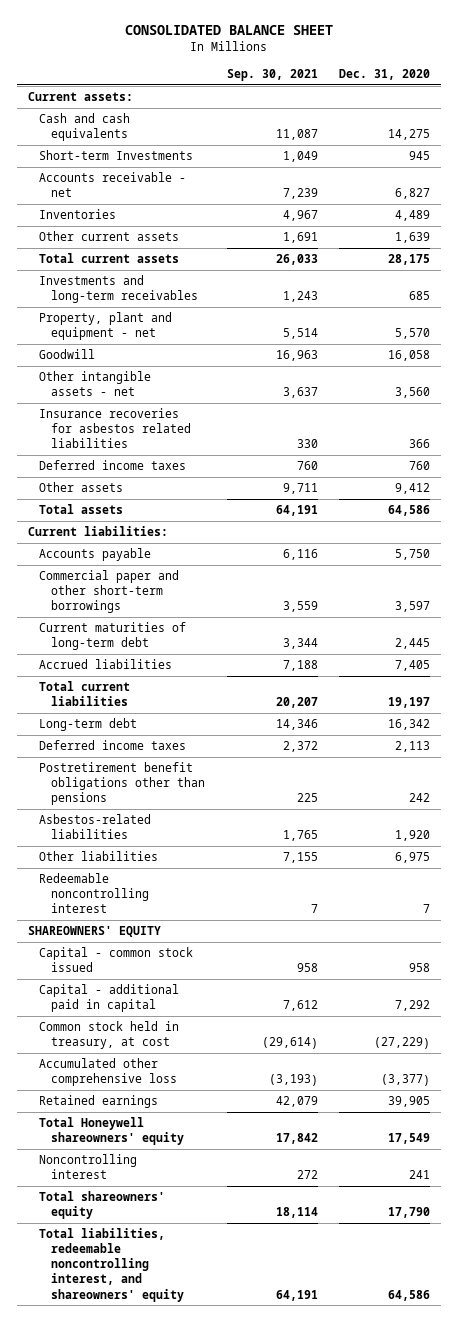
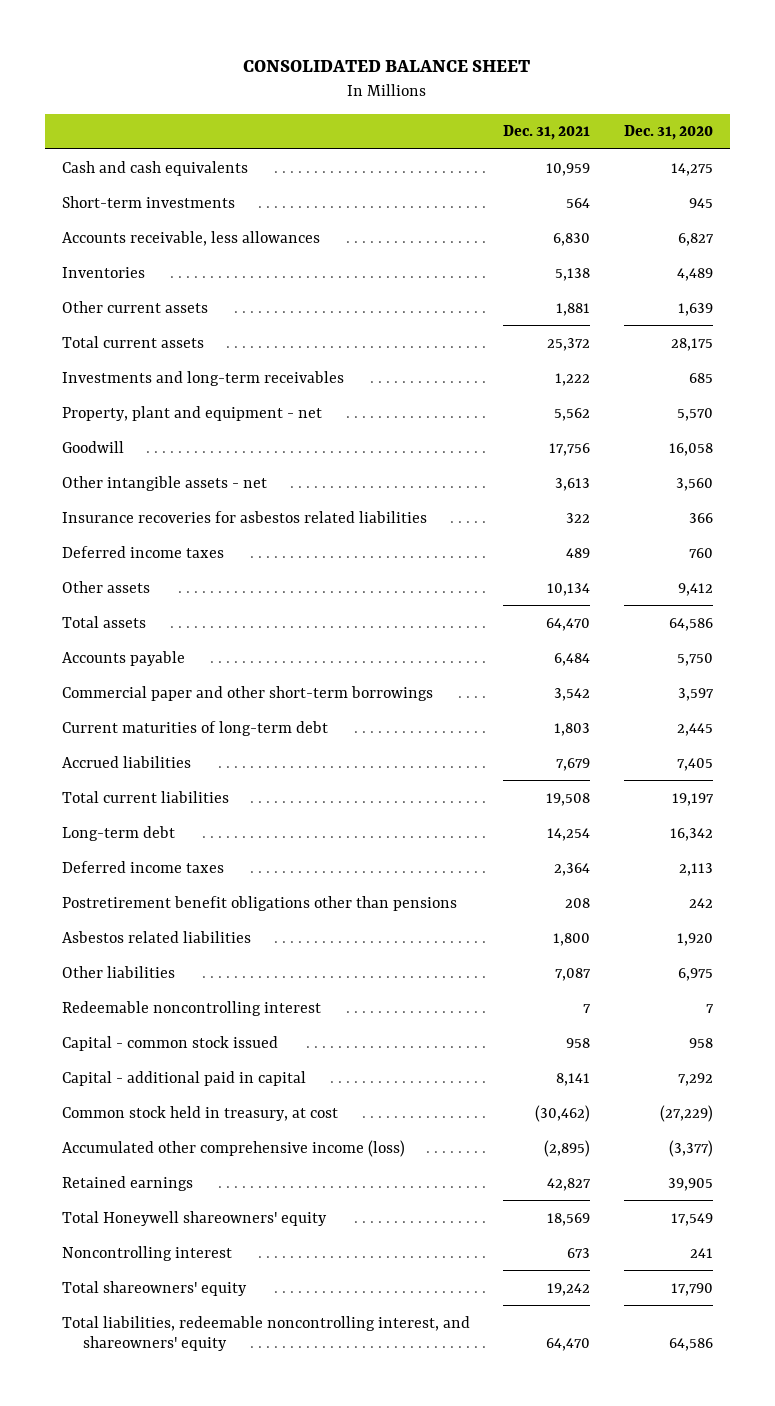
- | Sep. 30, 2021 | Dec. 31, 2020
+ | Dec. 31, 2021 | Dec. 31, 2020
- Current assets:
- Short-term Investments | 1,049 | 945
- Accounts receivable - net | 7,239 | 6,827
+ Short-term investments | 564 | 945
+ Accounts receivable, less allowances | 6,830 | 6,827
- Current liabilities:
- Asbestos-related liabilities | 1,765 | 1,920
+ Asbestos related liabilities | 1,800 | 1,920
- SHAREOWNERS' EQUITY
- Accumulated other comprehensive loss | (3,193) | (3,377)
+ Accumulated other comprehensive income (loss) | (2,895) | (3,377)

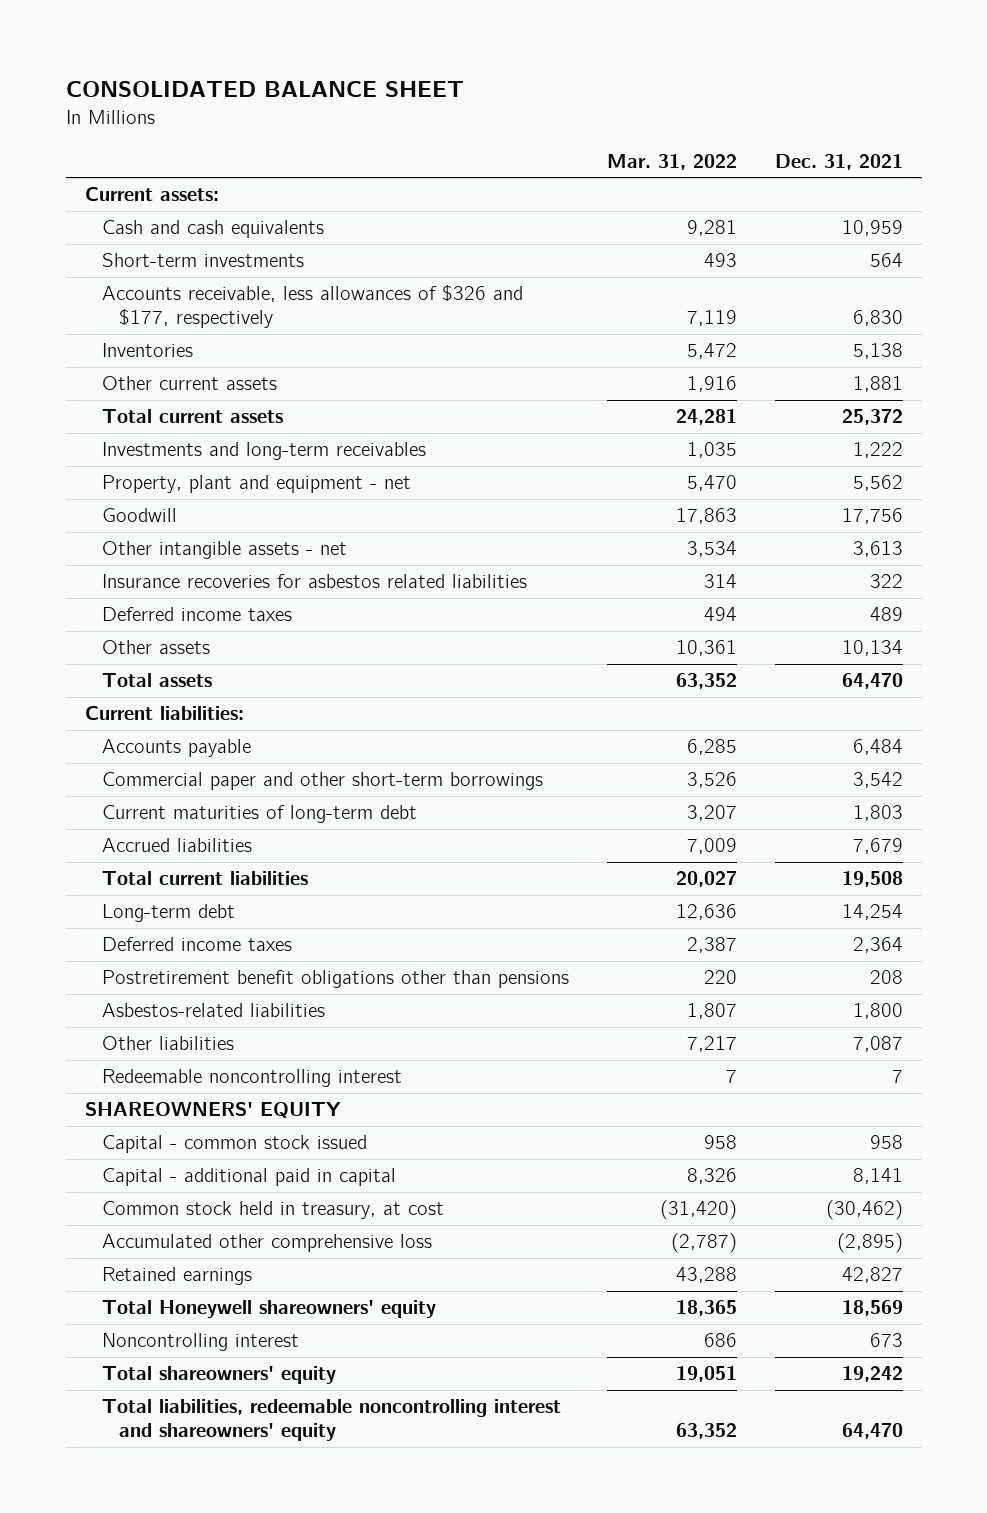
- | Dec. 31, 2021 | Dec. 31, 2020
+ | Mar. 31, 2022 | Dec. 31, 2021
+ Current assets:
- Accounts receivable, less allowances | 6,830 | 6,827
+ Accounts receivable, less allowances of $326 and $177, respectively | 7,119 | 6,830
+ Current liabilities:
- Asbestos related liabilities | 1,800 | 1,920
+ Asbestos-related liabilities | 1,807 | 1,800
+ SHAREOWNERS' EQUITY
- Accumulated other comprehensive income (loss) | (2,895) | (3,377)
+ Accumulated other comprehensive loss | (2,787) | (2,895)
- Total liabilities, redeemable noncontrolling interest, and shareowners' equity | 64,470 | 64,586
+ Total liabilities, redeemable noncontrolling interest and shareowners' equity | 63,352 | 64,470

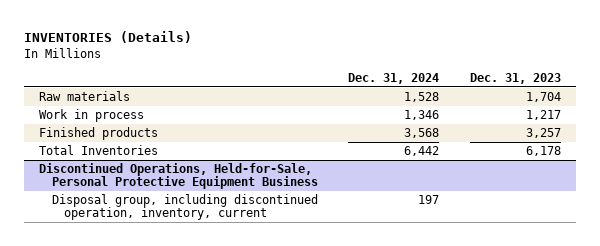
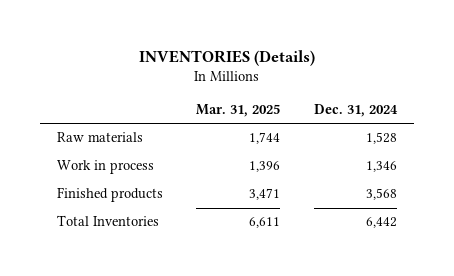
- | Dec. 31, 2024 | Dec. 31, 2023
+ | Mar. 31, 2025 | Dec. 31, 2024
- Discontinued Operations, Held-for-Sale, Personal Protective Equipment Business
- Disposal group, including discontinued operation, inventory, current | 197 |

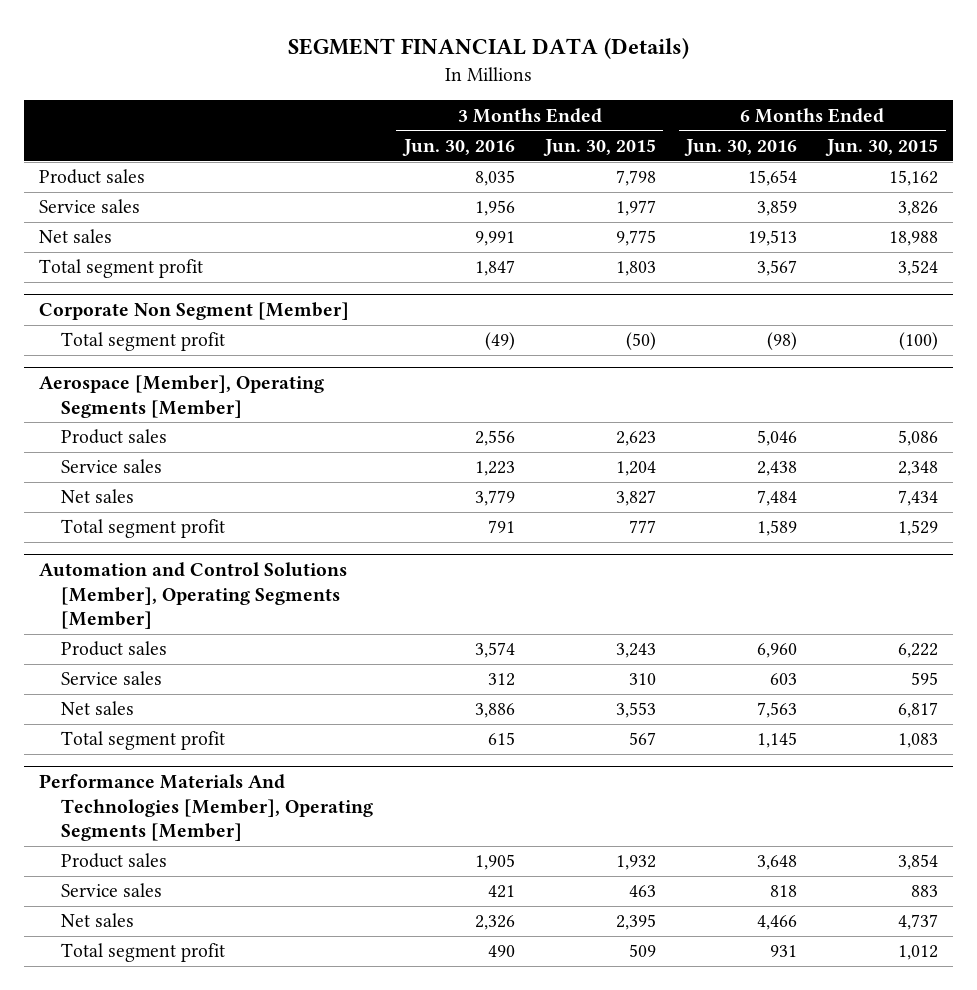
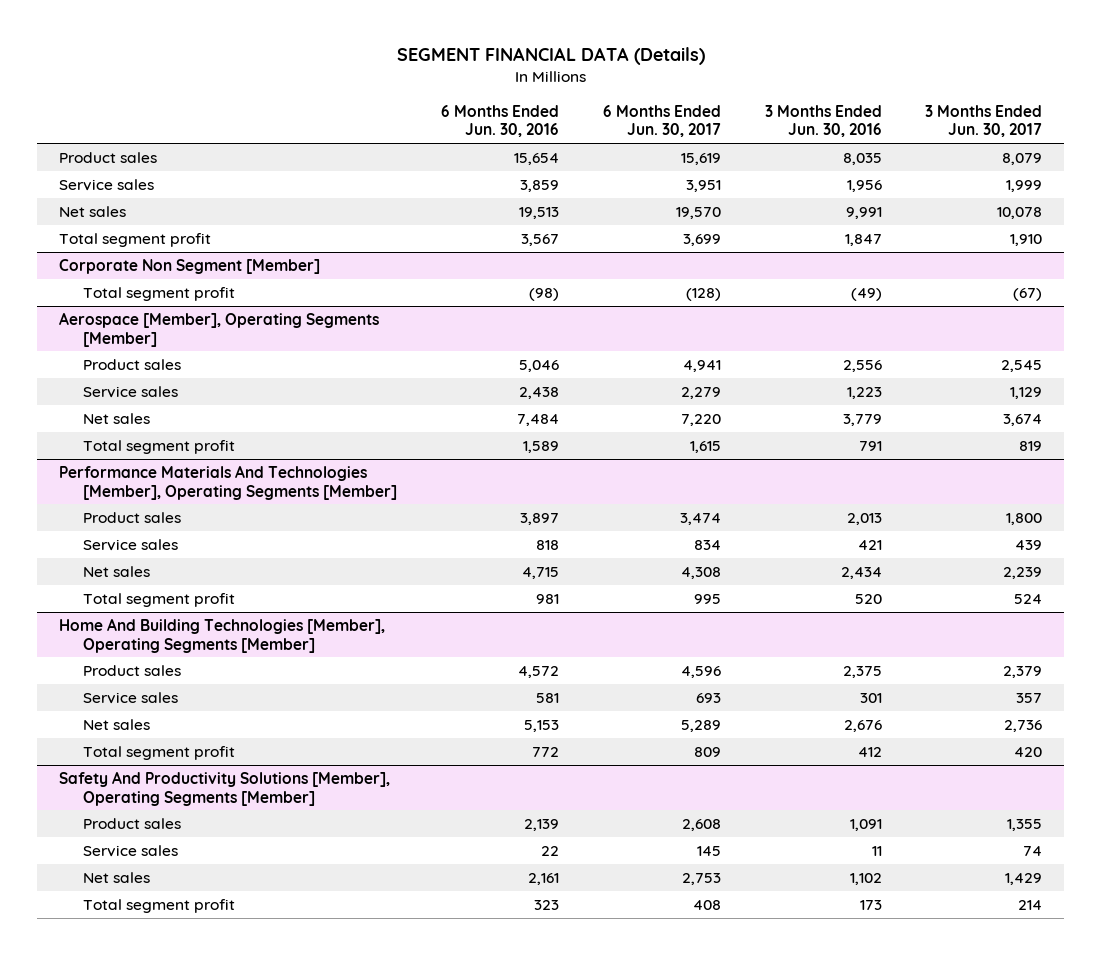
- | 3 Months Ended Jun. 30, 2016 | 3 Months Ended Jun. 30, 2015 | 6 Months Ended Jun. 30, 2016 | 6 Months Ended Jun. 30, 2015
+ | 6 Months Ended Jun. 30, 2016 | 6 Months Ended Jun. 30, 2017 | 3 Months Ended Jun. 30, 2016 | 3 Months Ended Jun. 30, 2017
- Automation and Control Solutions [Member], Operating Segments [Member]
- Product sales | 3,574 | 3,243 | 6,960 | 6,222
- Service sales | 312 | 310 | 603 | 595
- Net sales | 3,886 | 3,553 | 7,563 | 6,817
- Total segment profit | 615 | 567 | 1,145 | 1,083
@ Performance Materials And Technologies [Member], Operating Segments [Member]
- Product sales | 1,905 | 1,932 | 3,648 | 3,854
+ Product sales | 3,897 | 3,474 | 2,013 | 1,800
- Net sales | 2,326 | 2,395 | 4,466 | 4,737
- Total segment profit | 490 | 509 | 931 | 1,012
+ Net sales | 4,715 | 4,308 | 2,434 | 2,239
+ Total segment profit | 981 | 995 | 520 | 524
+ Home And Building Technologies [Member], Operating Segments [Member]
+ Product sales | 4,572 | 4,596 | 2,375 | 2,379
+ Service sales | 581 | 693 | 301 | 357
+ Net sales | 5,153 | 5,289 | 2,676 | 2,736
+ Total segment profit | 772 | 809 | 412 | 420
+ Safety And Productivity Solutions [Member], Operating Segments [Member]
+ Product sales | 2,139 | 2,608 | 1,091 | 1,355
+ Service sales | 22 | 145 | 11 | 74
+ Net sales | 2,161 | 2,753 | 1,102 | 1,429
+ Total segment profit | 323 | 408 | 173 | 214

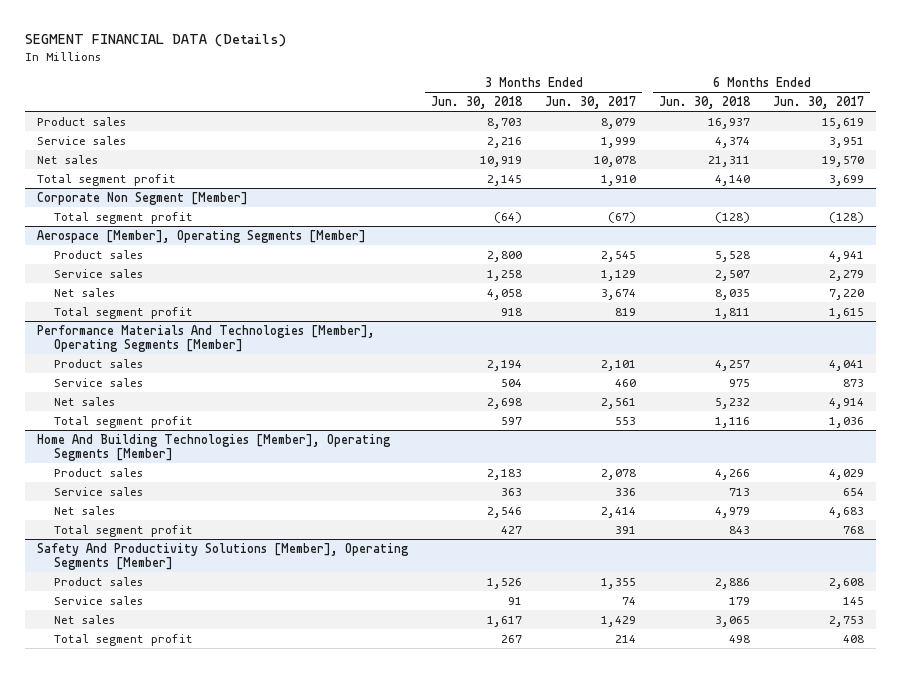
- | 6 Months Ended Jun. 30, 2016 | 6 Months Ended Jun. 30, 2017 | 3 Months Ended Jun. 30, 2016 | 3 Months Ended Jun. 30, 2017
+ | 3 Months Ended Jun. 30, 2018 | 3 Months Ended Jun. 30, 2017 | 6 Months Ended Jun. 30, 2018 | 6 Months Ended Jun. 30, 2017
@ Performance Materials And Technologies [Member], Operating Segments [Member]
- Product sales | 3,897 | 3,474 | 2,013 | 1,800
- Service sales | 818 | 834 | 421 | 439
- Net sales | 4,715 | 4,308 | 2,434 | 2,239
- Total segment profit | 981 | 995 | 520 | 524
+ Product sales | 2,194 | 2,101 | 4,257 | 4,041
+ Service sales | 504 | 460 | 975 | 873
+ Net sales | 2,698 | 2,561 | 5,232 | 4,914
+ Total segment profit | 597 | 553 | 1,116 | 1,036
@ Home And Building Technologies [Member], Operating Segments [Member]
- Product sales | 4,572 | 4,596 | 2,375 | 2,379
- Service sales | 581 | 693 | 301 | 357
- Net sales | 5,153 | 5,289 | 2,676 | 2,736
- Total segment profit | 772 | 809 | 412 | 420
+ Product sales | 2,183 | 2,078 | 4,266 | 4,029
+ Service sales | 363 | 336 | 713 | 654
+ Net sales | 2,546 | 2,414 | 4,979 | 4,683
+ Total segment profit | 427 | 391 | 843 | 768

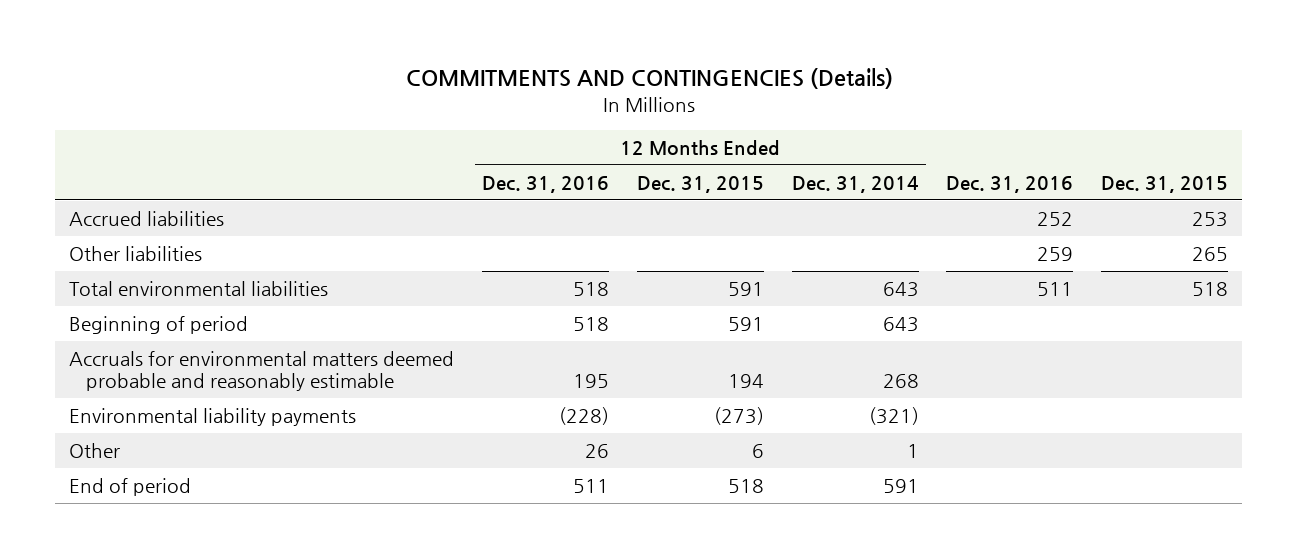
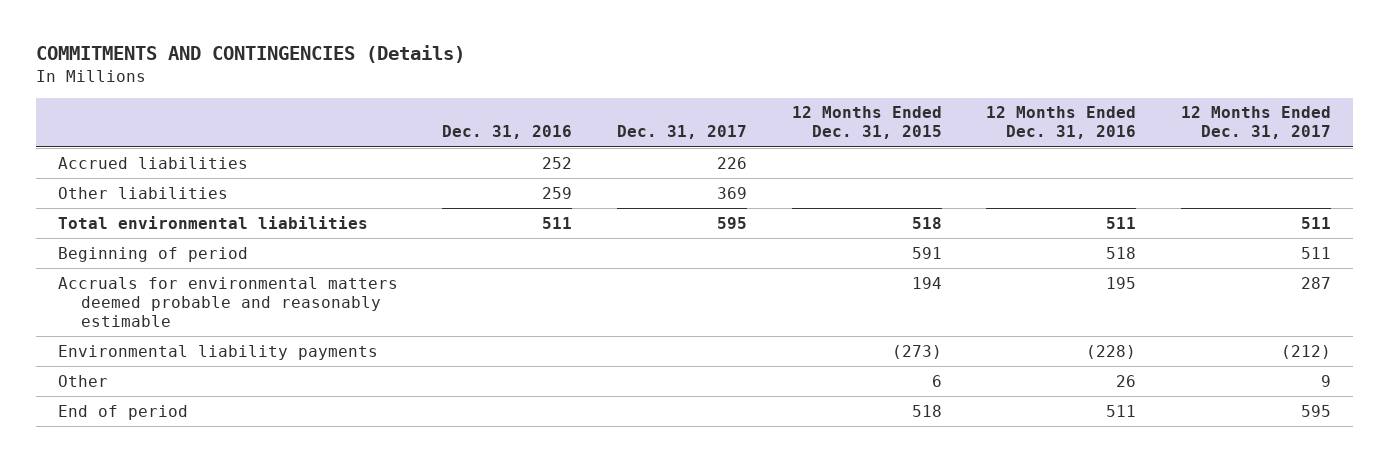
- | 12 Months Ended Dec. 31, 2016 | 12 Months Ended Dec. 31, 2015 | 12 Months Ended Dec. 31, 2014 | Dec. 31, 2016 | Dec. 31, 2015
+ | Dec. 31, 2016 | Dec. 31, 2017 | 12 Months Ended Dec. 31, 2015 | 12 Months Ended Dec. 31, 2016 | 12 Months Ended Dec. 31, 2017
- Total environmental liabilities | 518 | 591 | 643 | 511 | 518
+ Total environmental liabilities | 511 | 595 | 518 | 511 | 511

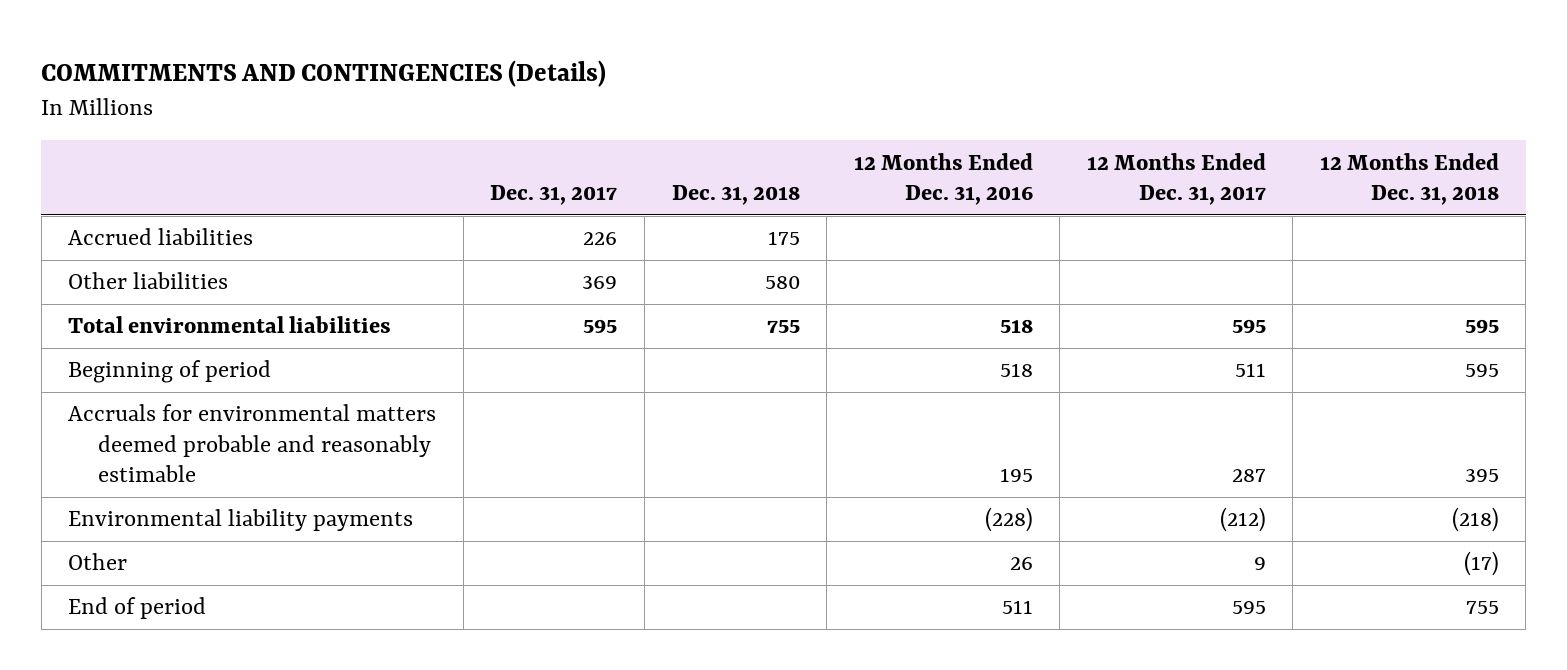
- | Dec. 31, 2016 | Dec. 31, 2017 | 12 Months Ended Dec. 31, 2015 | 12 Months Ended Dec. 31, 2016 | 12 Months Ended Dec. 31, 2017
+ | Dec. 31, 2017 | Dec. 31, 2018 | 12 Months Ended Dec. 31, 2016 | 12 Months Ended Dec. 31, 2017 | 12 Months Ended Dec. 31, 2018
- Total environmental liabilities | 511 | 595 | 518 | 511 | 511
+ Total environmental liabilities | 595 | 755 | 518 | 595 | 595

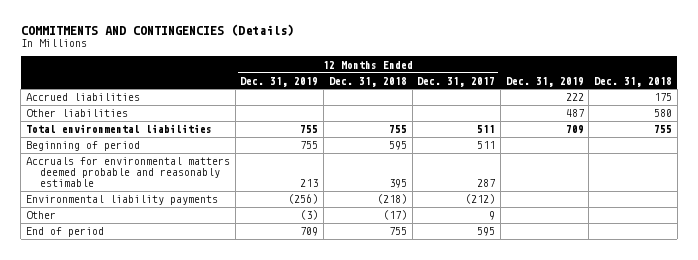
- | Dec. 31, 2017 | Dec. 31, 2018 | 12 Months Ended Dec. 31, 2016 | 12 Months Ended Dec. 31, 2017 | 12 Months Ended Dec. 31, 2018
+ | 12 Months Ended Dec. 31, 2019 | 12 Months Ended Dec. 31, 2018 | 12 Months Ended Dec. 31, 2017 | Dec. 31, 2019 | Dec. 31, 2018
- Total environmental liabilities | 595 | 755 | 518 | 595 | 595
+ Total environmental liabilities | 755 | 755 | 511 | 709 | 755

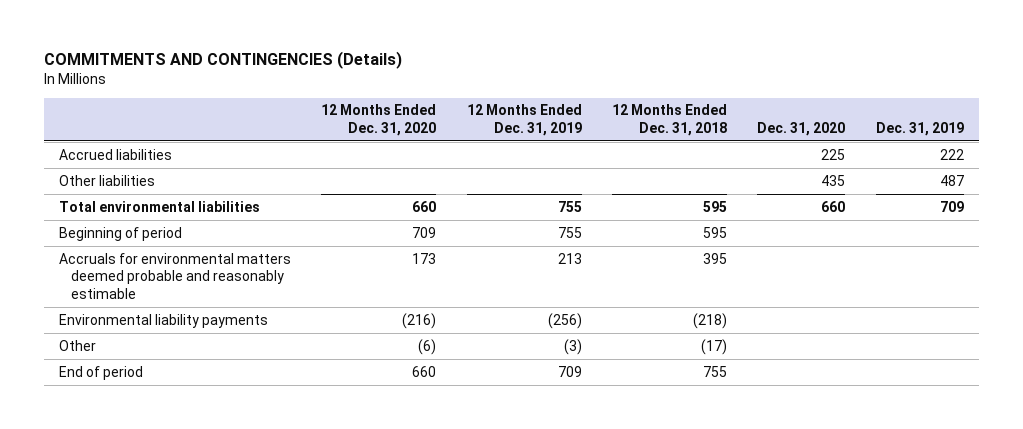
- | 12 Months Ended Dec. 31, 2019 | 12 Months Ended Dec. 31, 2018 | 12 Months Ended Dec. 31, 2017 | Dec. 31, 2019 | Dec. 31, 2018
+ | 12 Months Ended Dec. 31, 2020 | 12 Months Ended Dec. 31, 2019 | 12 Months Ended Dec. 31, 2018 | Dec. 31, 2020 | Dec. 31, 2019
- Total environmental liabilities | 755 | 755 | 511 | 709 | 755
+ Total environmental liabilities | 660 | 755 | 595 | 660 | 709

